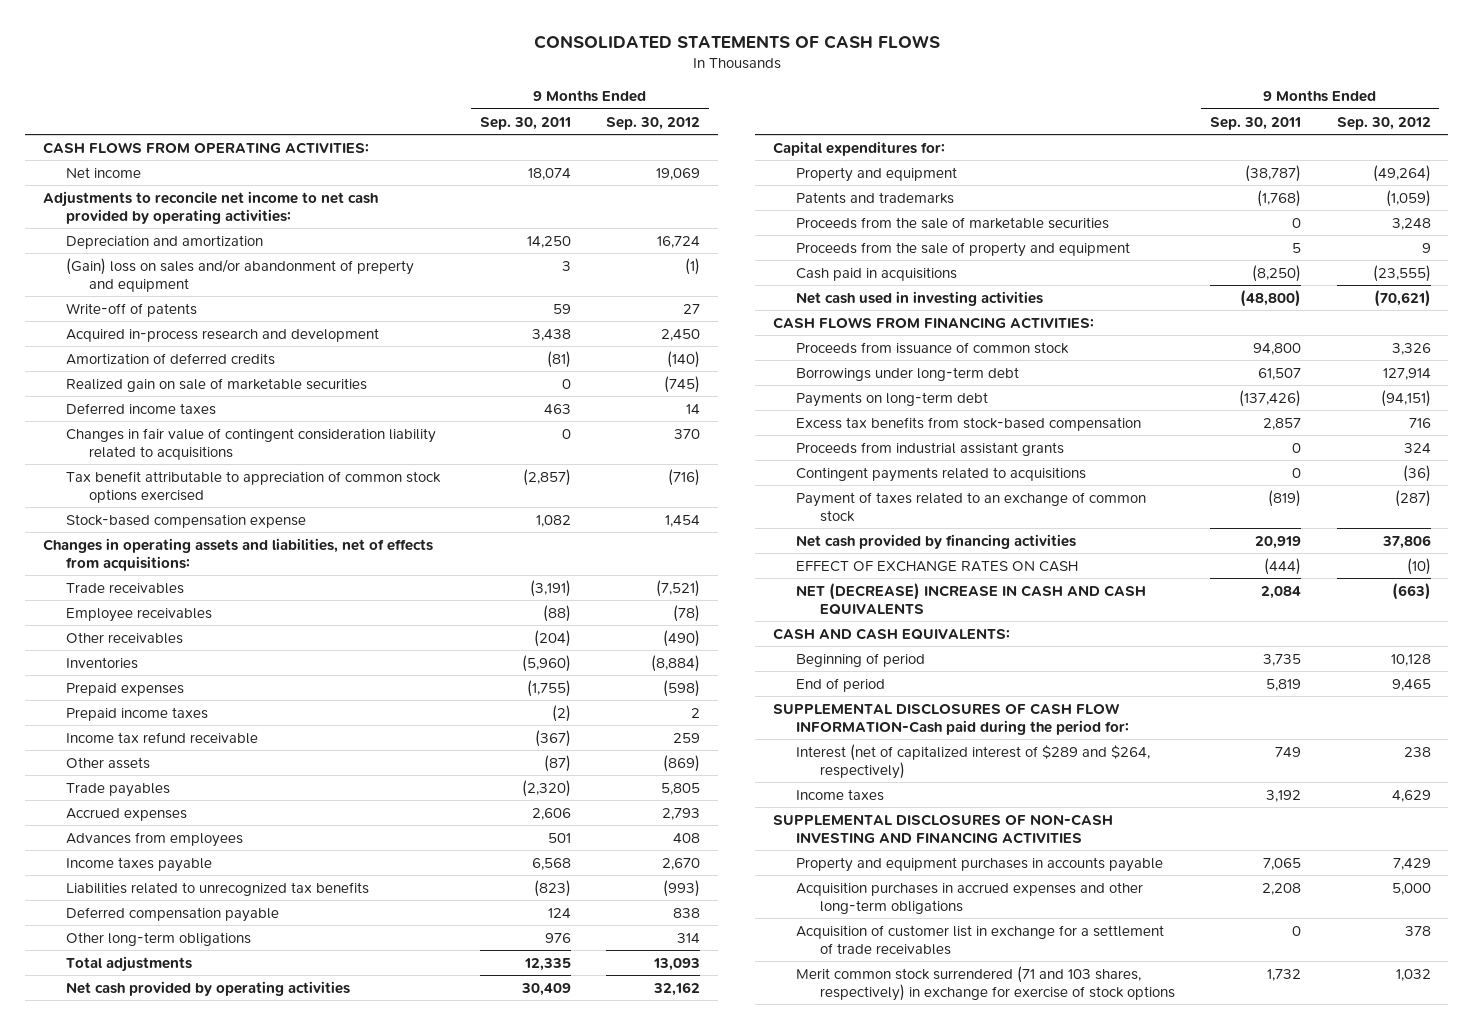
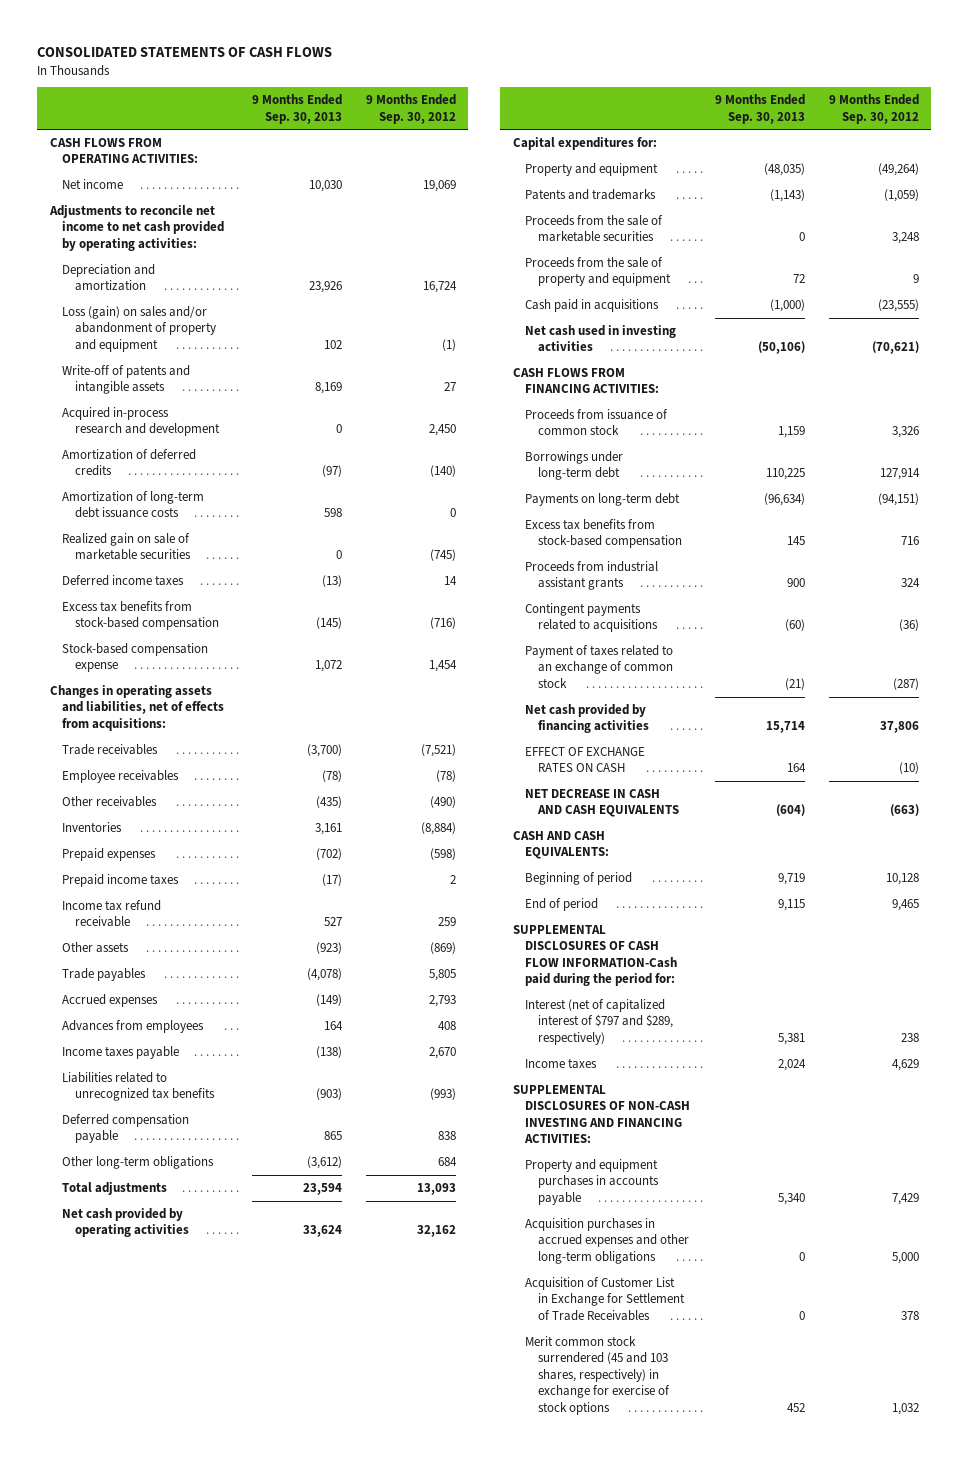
- | 9 Months Ended Sep. 30, 2011 | 9 Months Ended Sep. 30, 2012
+ | 9 Months Ended Sep. 30, 2013 | 9 Months Ended Sep. 30, 2012
- (Gain) loss on sales and/or abandonment of preperty and equipment | 3 | (1)
- Write-off of patents | 59 | 27
+ Loss (gain) on sales and/or abandonment of property and equipment | 102 | (1)
+ Write-off of patents and intangible assets | 8,169 | 27
+ Amortization of long-term debt issuance costs | 598 | 0
- Changes in fair value of contingent consideration liability related to acquisitions | 0 | 370
- Tax benefit attributable to appreciation of common stock options exercised | (2,857) | (716)
+ Excess tax benefits from stock-based compensation | (145) | (716)
- Other long-term obligations | 976 | 314
+ Other long-term obligations | (3,612) | 684
- NET (DECREASE) INCREASE IN CASH AND CASH EQUIVALENTS | 2,084 | (663)
+ NET DECREASE IN CASH AND CASH EQUIVALENTS | (604) | (663)
- Interest (net of capitalized interest of $289 and $264, respectively) | 749 | 238
+ Interest (net of capitalized interest of $797 and $289, respectively) | 5,381 | 238
- SUPPLEMENTAL DISCLOSURES OF NON-CASH INVESTING AND FINANCING ACTIVITIES
+ SUPPLEMENTAL DISCLOSURES OF NON-CASH INVESTING AND FINANCING ACTIVITIES:
- Acquisition of customer list in exchange for a settlement of trade receivables | 0 | 378
- Merit common stock surrendered (71 and 103 shares, respectively) in exchange for exercise of stock options | 1,732 | 1,032
+ Acquisition of Customer List in Exchange for Settlement of Trade Receivables | 0 | 378
+ Merit common stock surrendered (45 and 103 shares, respectively) in exchange for exercise of stock options | 452 | 1,032

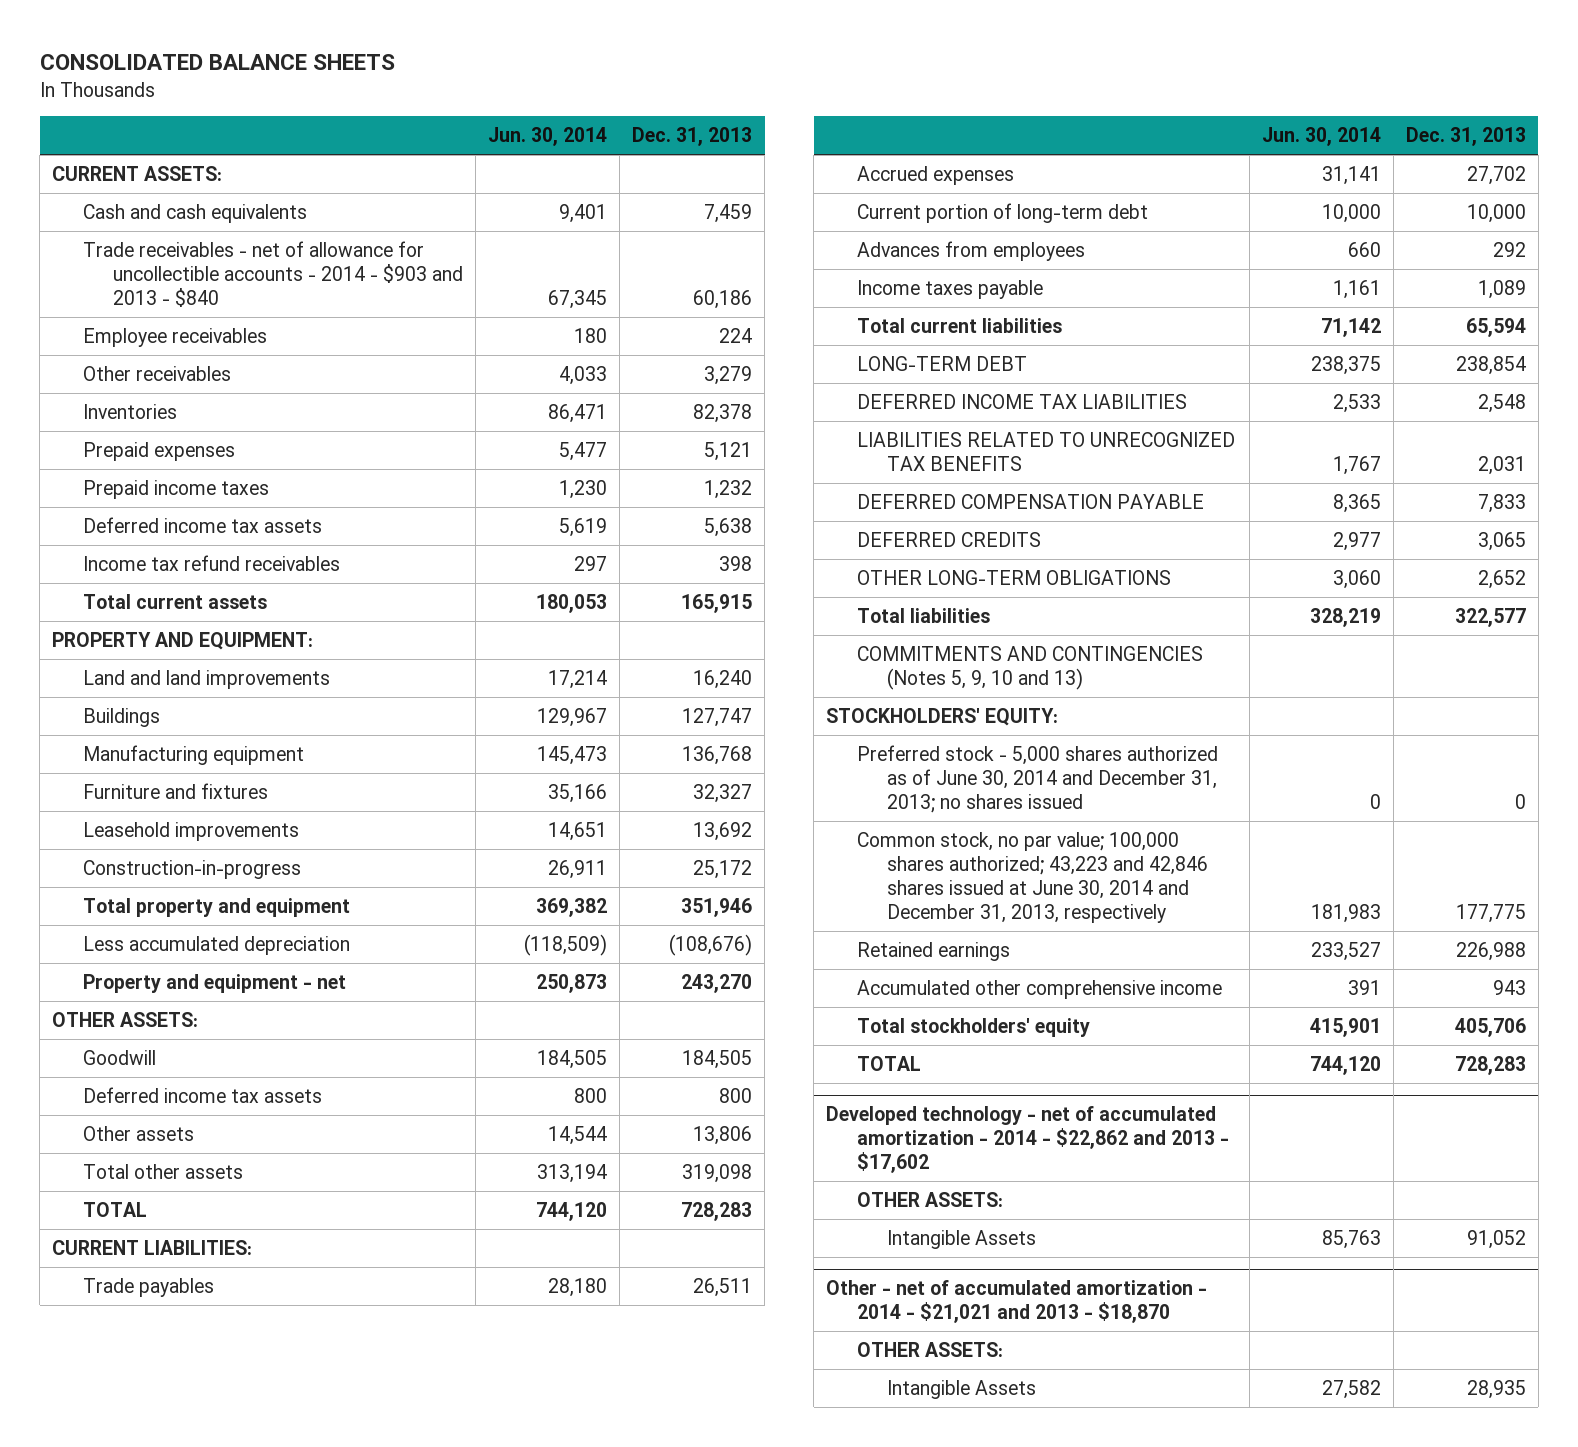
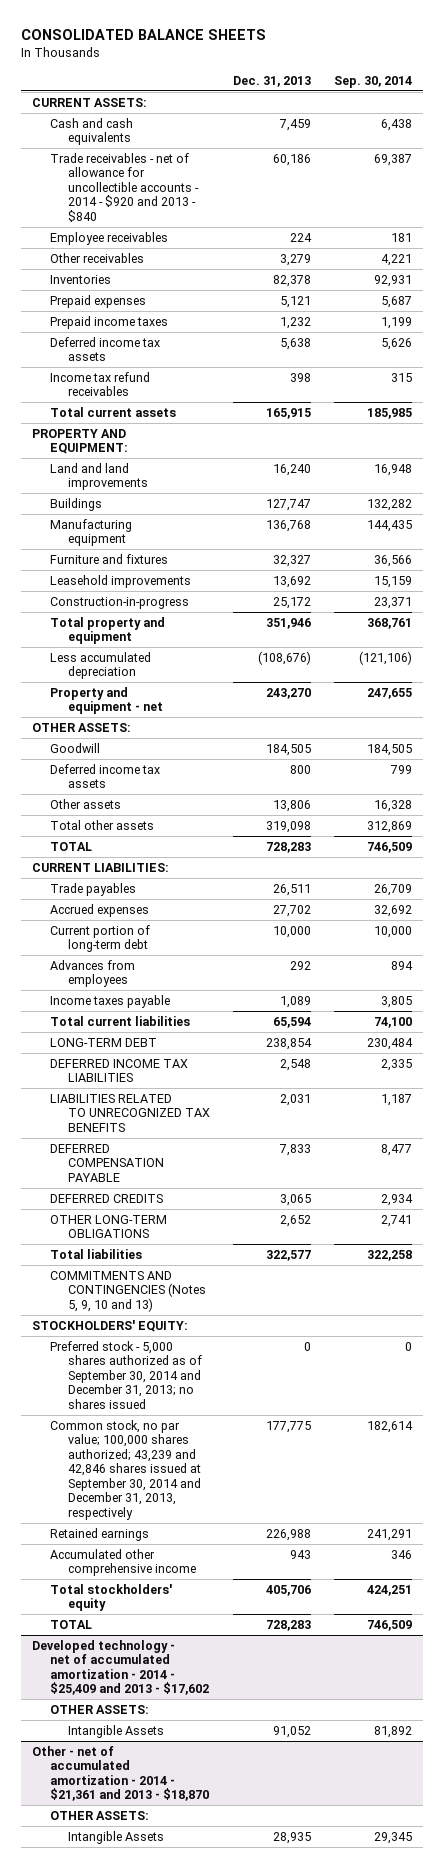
- | Jun. 30, 2014 | Dec. 31, 2013
+ | Dec. 31, 2013 | Sep. 30, 2014
- Trade receivables - net of allowance for uncollectible accounts - 2014 - $903 and 2013 - $840 | 67,345 | 60,186
+ Trade receivables - net of allowance for uncollectible accounts - 2014 - $920 and 2013 - $840 | 60,186 | 69,387
- Preferred stock - 5,000 shares authorized as of June 30, 2014 and December 31, 2013; no shares issued | 0 | 0
- Common stock, no par value; 100,000 shares authorized; 43,223 and 42,846 shares issued at June 30, 2014 and December 31, 2013, respectively | 181,983 | 177,775
+ Preferred stock - 5,000 shares authorized as of September 30, 2014 and December 31, 2013; no shares issued | 0 | 0
+ Common stock, no par value; 100,000 shares authorized; 43,239 and 42,846 shares issued at September 30, 2014 and December 31, 2013, respectively | 177,775 | 182,614
- Developed technology - net of accumulated amortization - 2014 - $22,862 and 2013 - $17,602
+ Developed technology - net of accumulated amortization - 2014 - $25,409 and 2013 - $17,602
- Other - net of accumulated amortization - 2014 - $21,021 and 2013 - $18,870
+ Other - net of accumulated amortization - 2014 - $21,361 and 2013 - $18,870

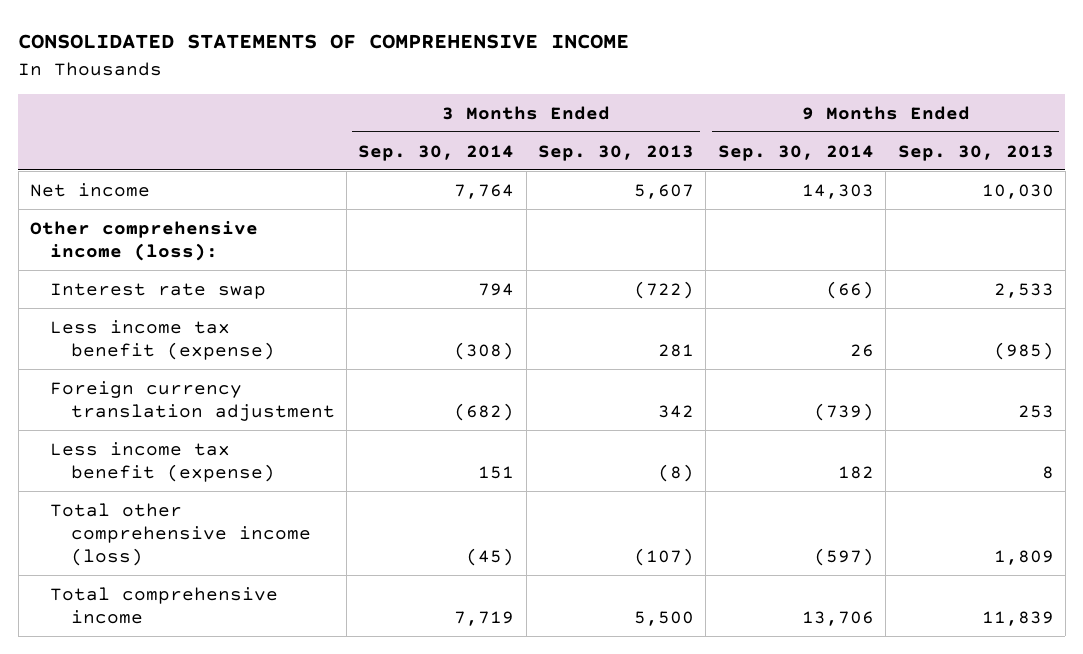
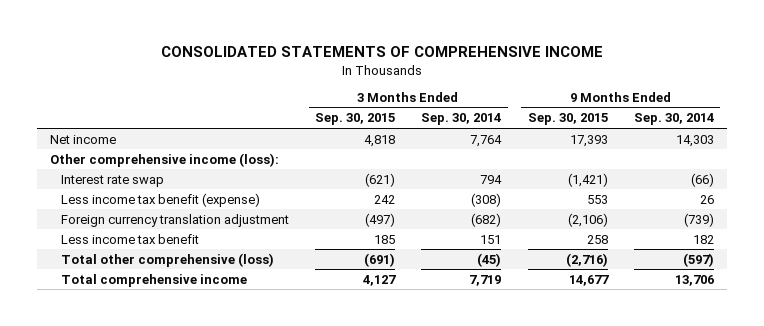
- | 3 Months Ended Sep. 30, 2014 | 3 Months Ended Sep. 30, 2013 | 9 Months Ended Sep. 30, 2014 | 9 Months Ended Sep. 30, 2013
+ | 3 Months Ended Sep. 30, 2015 | 3 Months Ended Sep. 30, 2014 | 9 Months Ended Sep. 30, 2015 | 9 Months Ended Sep. 30, 2014
- Less income tax benefit (expense) | 151 | (8) | 182 | 8
- Total other comprehensive income (loss) | (45) | (107) | (597) | 1,809
+ Less income tax benefit | 185 | 151 | 258 | 182
+ Total other comprehensive (loss) | (691) | (45) | (2,716) | (597)

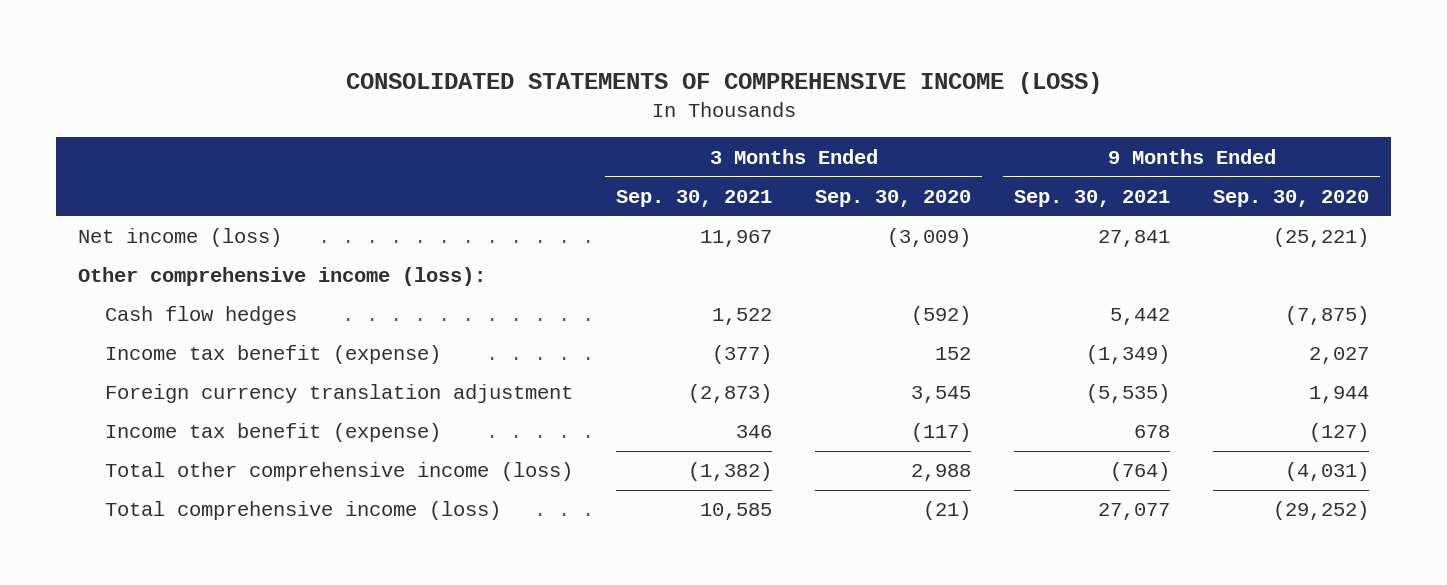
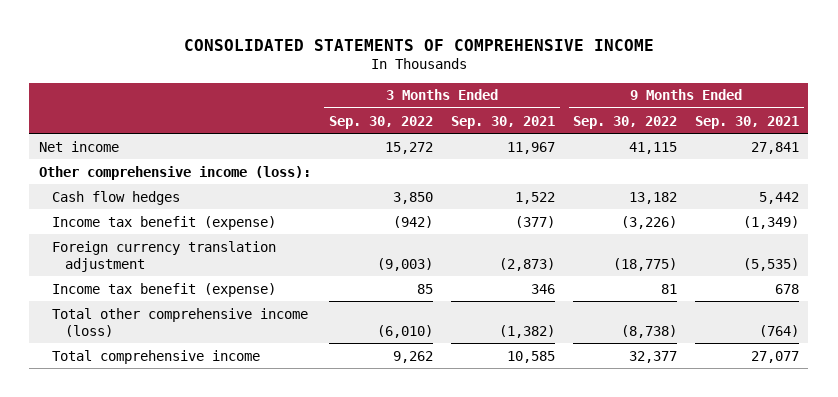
- CONSOLIDATED STATEMENTS OF COMPREHENSIVE INCOME (LOSS)
+ CONSOLIDATED STATEMENTS OF COMPREHENSIVE INCOME
- | 3 Months Ended Sep. 30, 2021 | 3 Months Ended Sep. 30, 2020 | 9 Months Ended Sep. 30, 2021 | 9 Months Ended Sep. 30, 2020
+ | 3 Months Ended Sep. 30, 2022 | 3 Months Ended Sep. 30, 2021 | 9 Months Ended Sep. 30, 2022 | 9 Months Ended Sep. 30, 2021
- Net income (loss) | 11,967 | (3,009) | 27,841 | (25,221)
+ Net income | 15,272 | 11,967 | 41,115 | 27,841
- Total comprehensive income (loss) | 10,585 | (21) | 27,077 | (29,252)
+ Total comprehensive income | 9,262 | 10,585 | 32,377 | 27,077

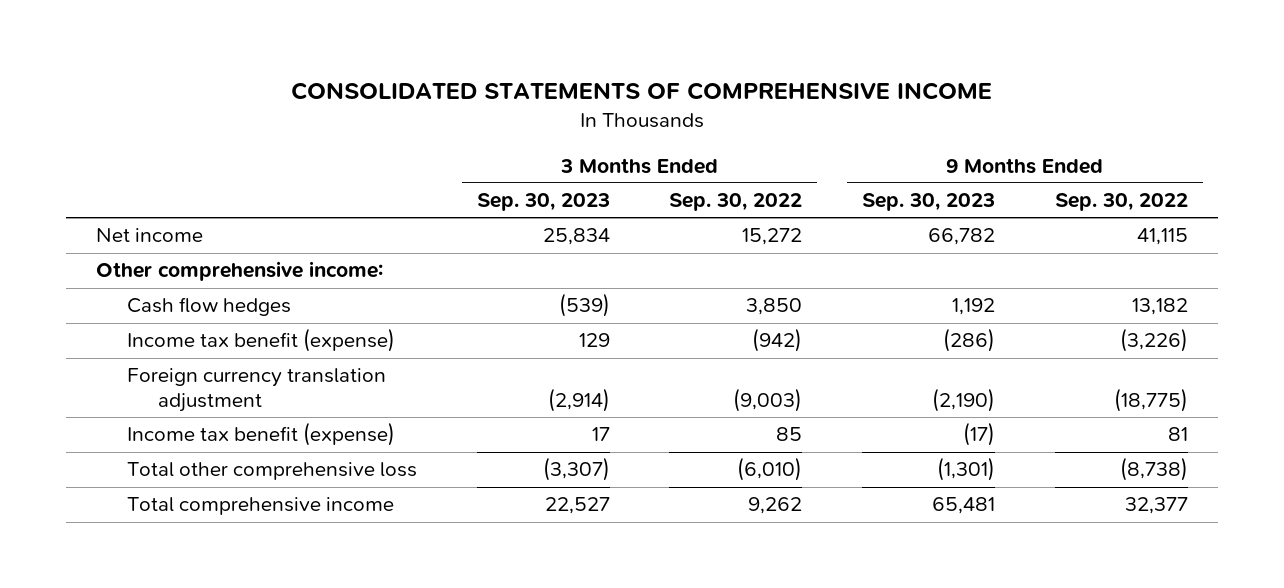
- | 3 Months Ended Sep. 30, 2022 | 3 Months Ended Sep. 30, 2021 | 9 Months Ended Sep. 30, 2022 | 9 Months Ended Sep. 30, 2021
+ | 3 Months Ended Sep. 30, 2023 | 3 Months Ended Sep. 30, 2022 | 9 Months Ended Sep. 30, 2023 | 9 Months Ended Sep. 30, 2022
- Other comprehensive income (loss):
+ Other comprehensive income:
- Total other comprehensive income (loss) | (6,010) | (1,382) | (8,738) | (764)
+ Total other comprehensive loss | (3,307) | (6,010) | (1,301) | (8,738)

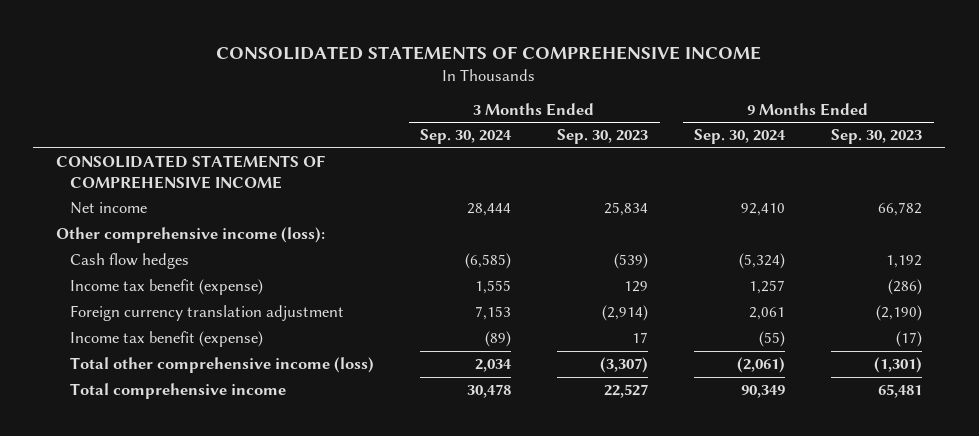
- | 3 Months Ended Sep. 30, 2023 | 3 Months Ended Sep. 30, 2022 | 9 Months Ended Sep. 30, 2023 | 9 Months Ended Sep. 30, 2022
+ | 3 Months Ended Sep. 30, 2024 | 3 Months Ended Sep. 30, 2023 | 9 Months Ended Sep. 30, 2024 | 9 Months Ended Sep. 30, 2023
+ CONSOLIDATED STATEMENTS OF COMPREHENSIVE INCOME
- Other comprehensive income:
+ Other comprehensive income (loss):
- Total other comprehensive loss | (3,307) | (6,010) | (1,301) | (8,738)
+ Total other comprehensive income (loss) | 2,034 | (3,307) | (2,061) | (1,301)

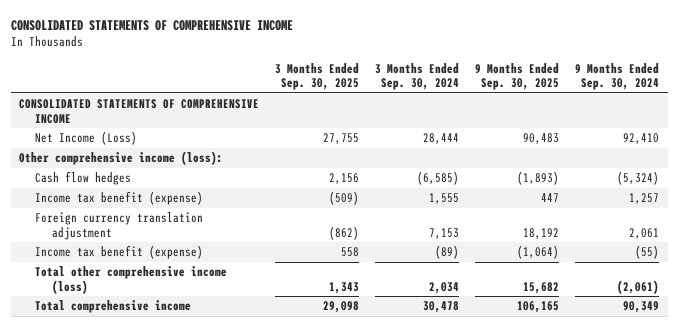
- | 3 Months Ended Sep. 30, 2024 | 3 Months Ended Sep. 30, 2023 | 9 Months Ended Sep. 30, 2024 | 9 Months Ended Sep. 30, 2023
+ | 3 Months Ended Sep. 30, 2025 | 3 Months Ended Sep. 30, 2024 | 9 Months Ended Sep. 30, 2025 | 9 Months Ended Sep. 30, 2024
- Net income | 28,444 | 25,834 | 92,410 | 66,782
+ Net Income (Loss) | 27,755 | 28,444 | 90,483 | 92,410

